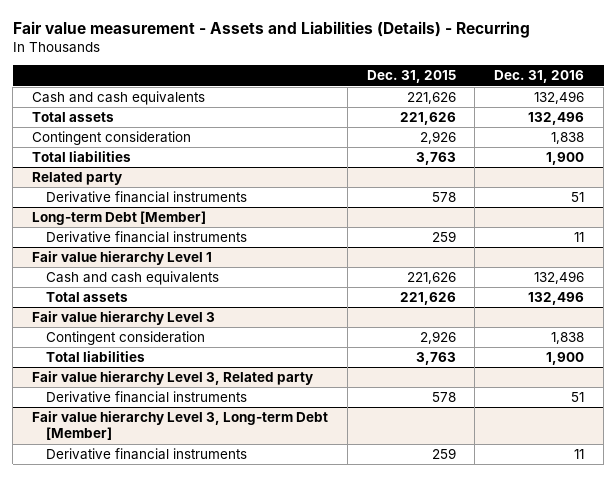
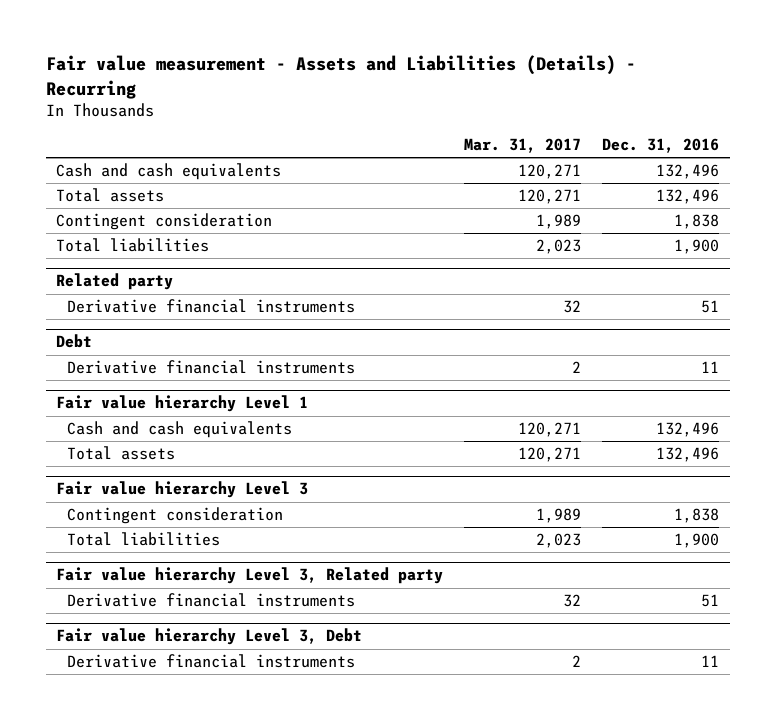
- | Dec. 31, 2015 | Dec. 31, 2016
+ | Mar. 31, 2017 | Dec. 31, 2016
- Long-term Debt [Member]
+ Debt
- Fair value hierarchy Level 3, Long-term Debt [Member]
+ Fair value hierarchy Level 3, Debt

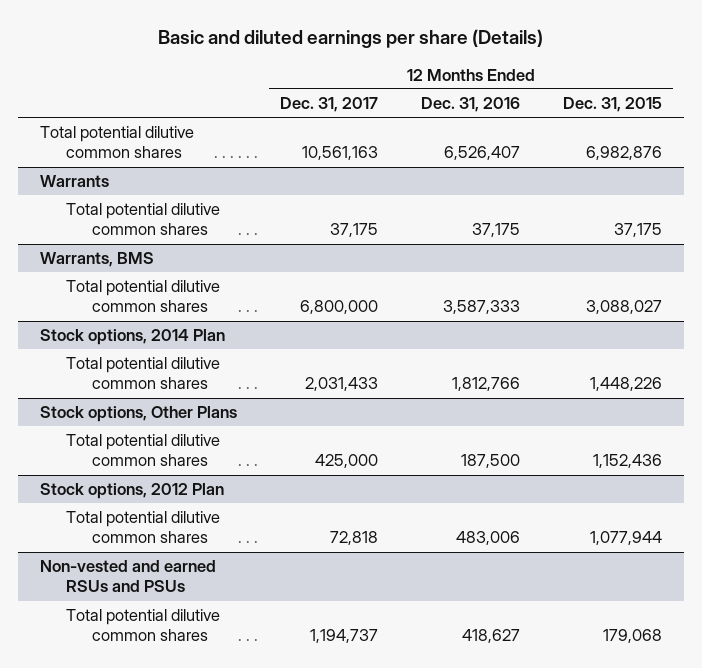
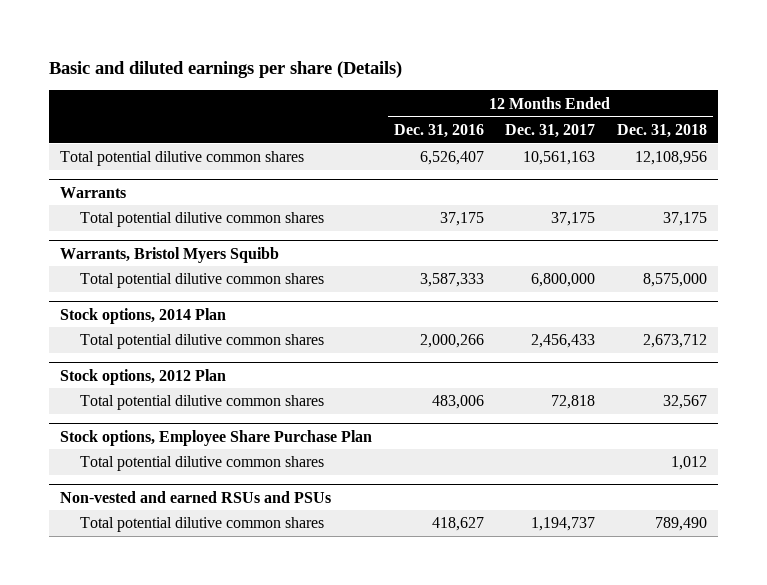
- | 12 Months Ended Dec. 31, 2017 | 12 Months Ended Dec. 31, 2016 | 12 Months Ended Dec. 31, 2015
+ | 12 Months Ended Dec. 31, 2016 | 12 Months Ended Dec. 31, 2017 | 12 Months Ended Dec. 31, 2018
- Warrants, BMS
+ Warrants, Bristol Myers Squibb
@ Stock options, 2014 Plan
- Total potential dilutive common shares | 2,031,433 | 1,812,766 | 1,448,226
- Stock options, Other Plans
- Total potential dilutive common shares | 425,000 | 187,500 | 1,152,436
@ Stock options, 2014 Plan
+ Total potential dilutive common shares | 2,000,266 | 2,456,433 | 2,673,712
+ Stock options, Employee Share Purchase Plan
+ Total potential dilutive common shares | | | 1,012

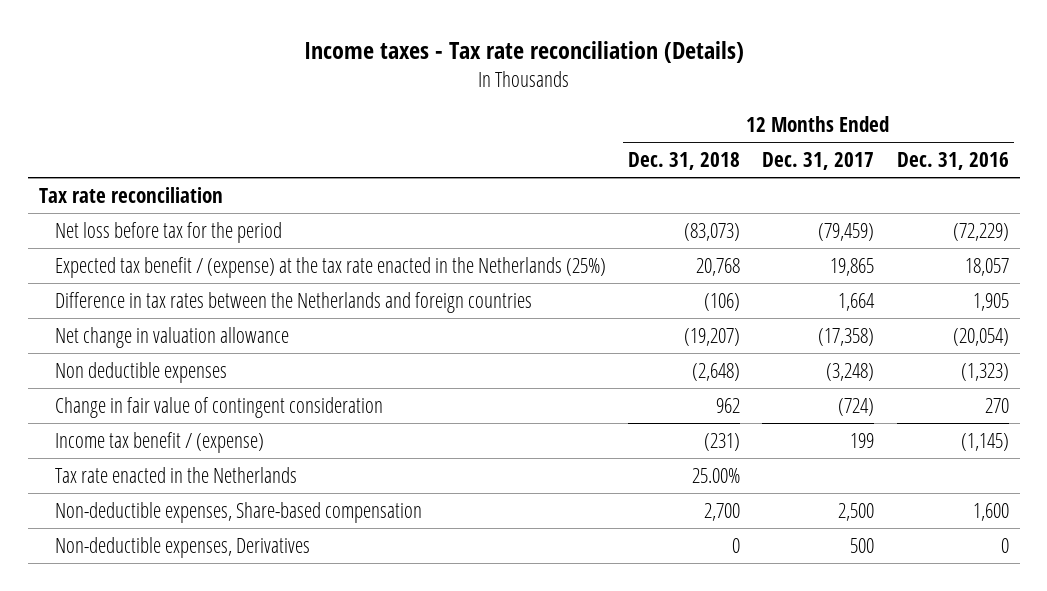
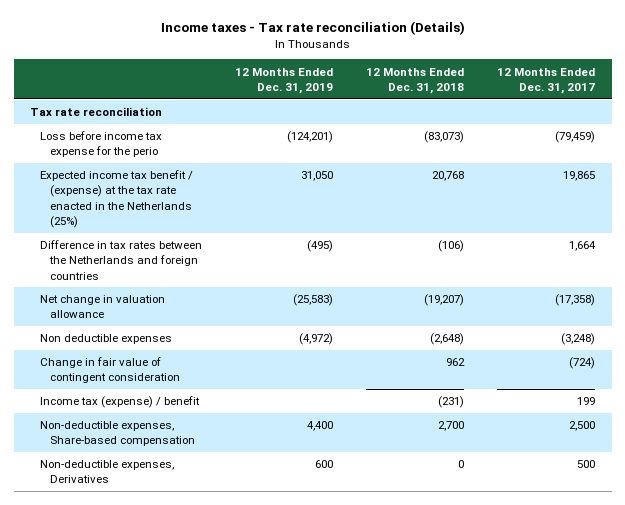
- | 12 Months Ended Dec. 31, 2018 | 12 Months Ended Dec. 31, 2017 | 12 Months Ended Dec. 31, 2016
+ | 12 Months Ended Dec. 31, 2019 | 12 Months Ended Dec. 31, 2018 | 12 Months Ended Dec. 31, 2017
- Net loss before tax for the period | (83,073) | (79,459) | (72,229)
- Expected tax benefit / (expense) at the tax rate enacted in the Netherlands (25%) | 20,768 | 19,865 | 18,057
+ Loss before income tax expense for the perio | (124,201) | (83,073) | (79,459)
+ Expected income tax benefit / (expense) at the tax rate enacted in the Netherlands (25%) | 31,050 | 20,768 | 19,865
- Income tax benefit / (expense) | (231) | 199 | (1,145)
- Tax rate enacted in the Netherlands | 25.00% | |
+ Income tax (expense) / benefit | | (231) | 199

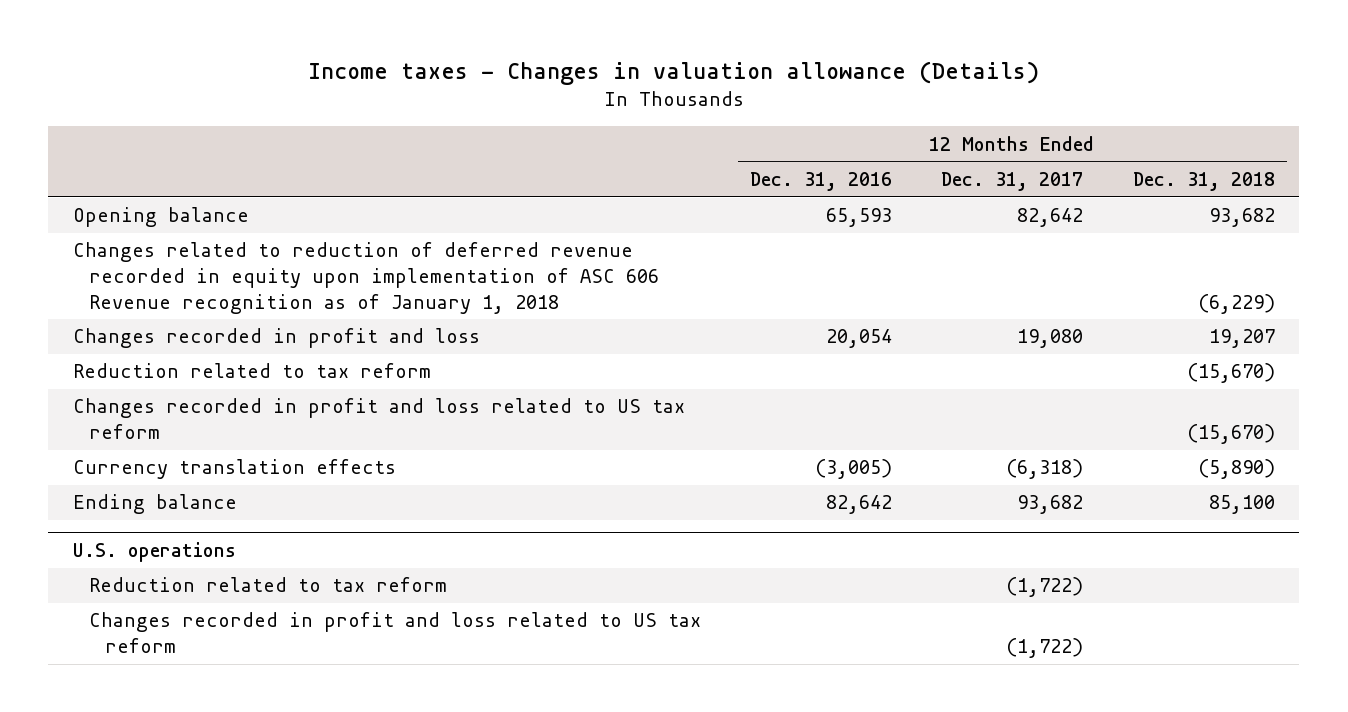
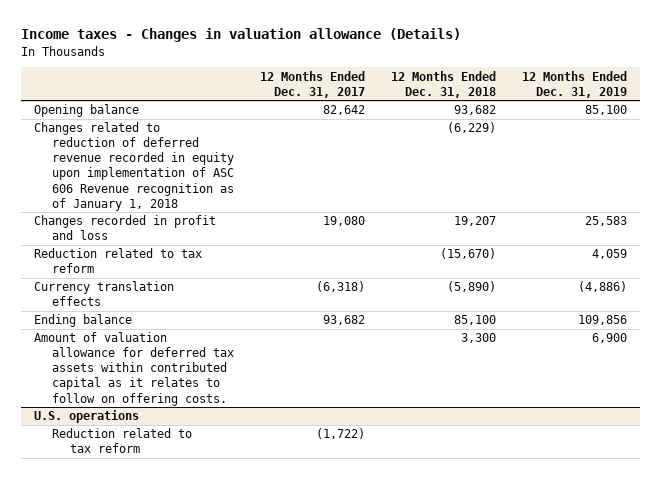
- | 12 Months Ended Dec. 31, 2016 | 12 Months Ended Dec. 31, 2017 | 12 Months Ended Dec. 31, 2018
+ | 12 Months Ended Dec. 31, 2017 | 12 Months Ended Dec. 31, 2018 | 12 Months Ended Dec. 31, 2019
- Changes recorded in profit and loss related to US tax reform | | | (15,670)
+ Amount of valuation allowance for deferred tax assets within contributed capital as it relates to follow on offering costs. | | 3,300 | 6,900
@ U.S. operations
- Changes recorded in profit and loss related to US tax reform | | (1,722) |

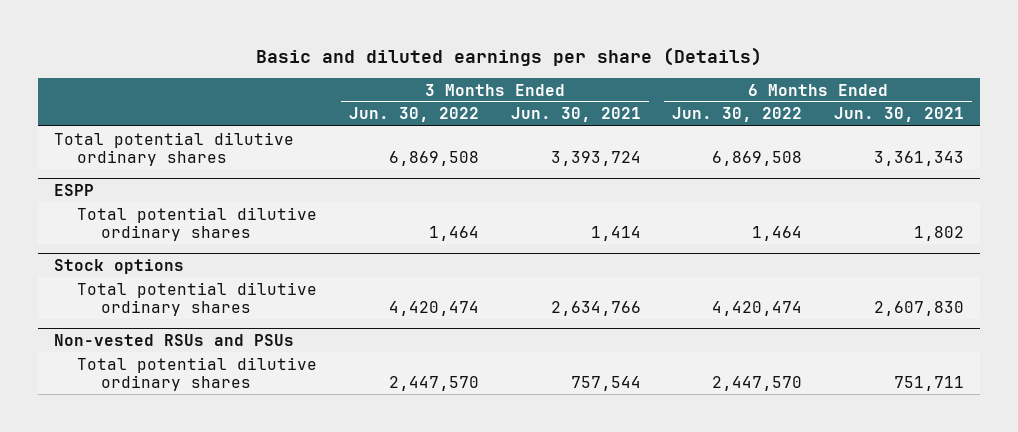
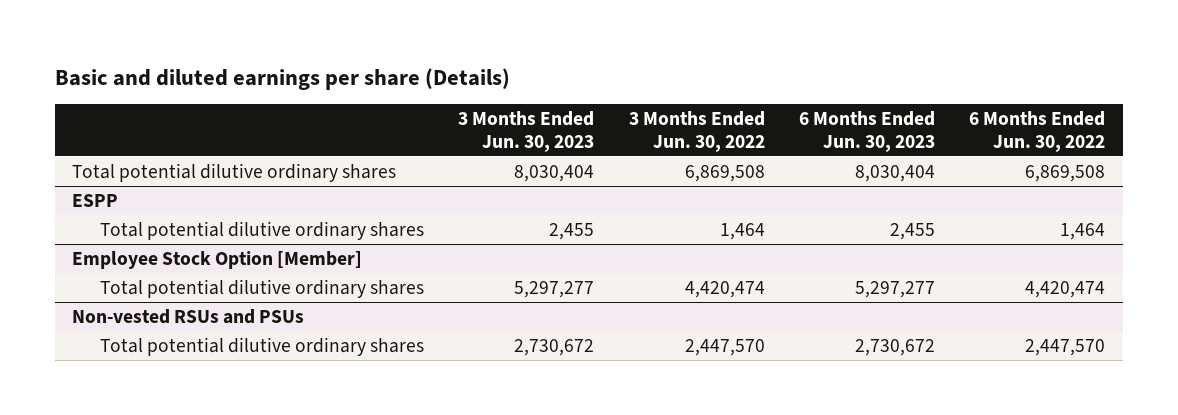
- | 3 Months Ended Jun. 30, 2022 | 3 Months Ended Jun. 30, 2021 | 6 Months Ended Jun. 30, 2022 | 6 Months Ended Jun. 30, 2021
+ | 3 Months Ended Jun. 30, 2023 | 3 Months Ended Jun. 30, 2022 | 6 Months Ended Jun. 30, 2023 | 6 Months Ended Jun. 30, 2022
- Stock options
+ Employee Stock Option [Member]

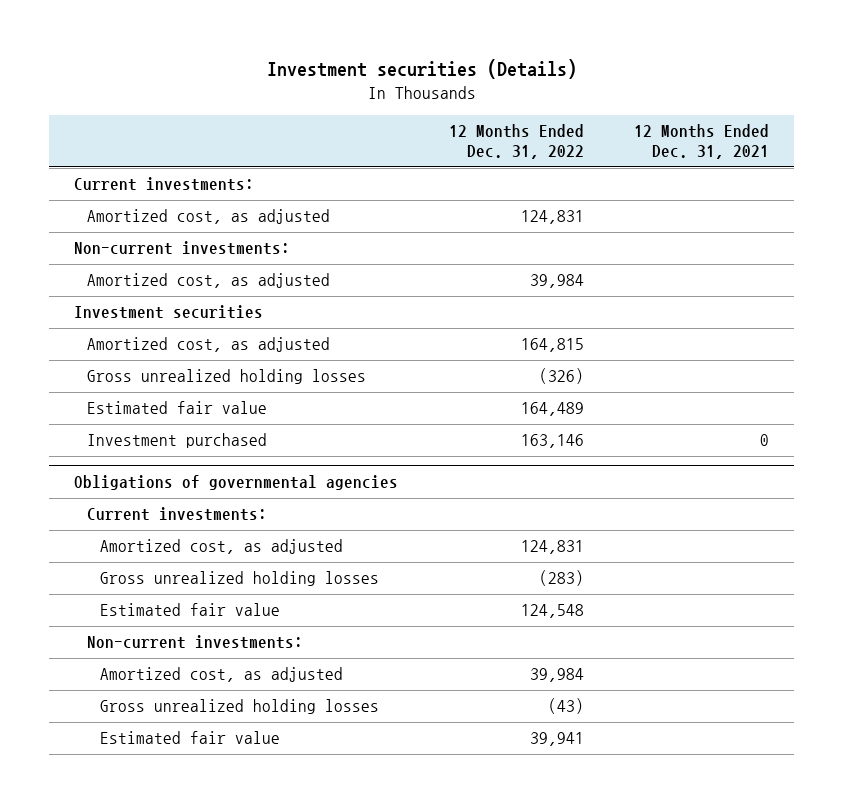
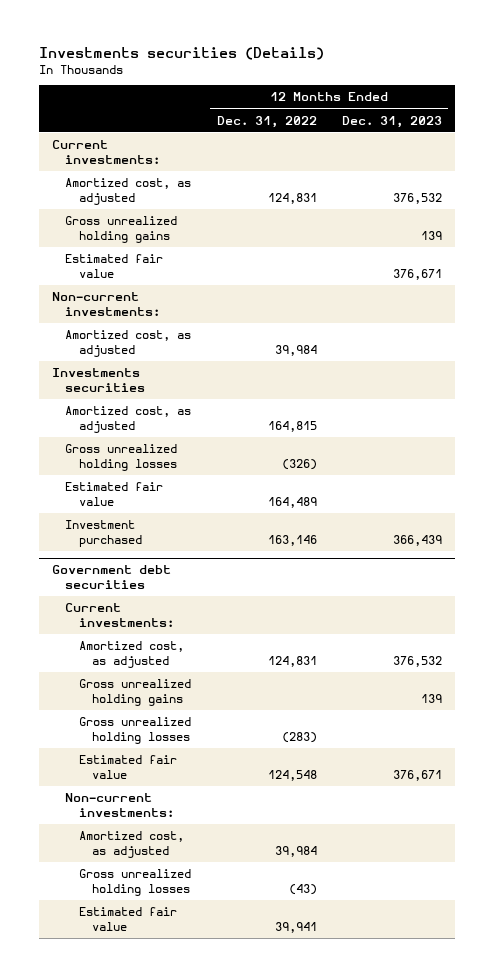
- Investment securities (Details)
+ Investments securities (Details)
- | 12 Months Ended Dec. 31, 2022 | 12 Months Ended Dec. 31, 2021
+ | 12 Months Ended Dec. 31, 2022 | 12 Months Ended Dec. 31, 2023
+ Gross unrealized holding gains | | 139
+ Estimated fair value | | 376,671
- Investment securities
+ Investments securities
- Obligations of governmental agencies
+ Government debt securities
+ Gross unrealized holding gains | | 139

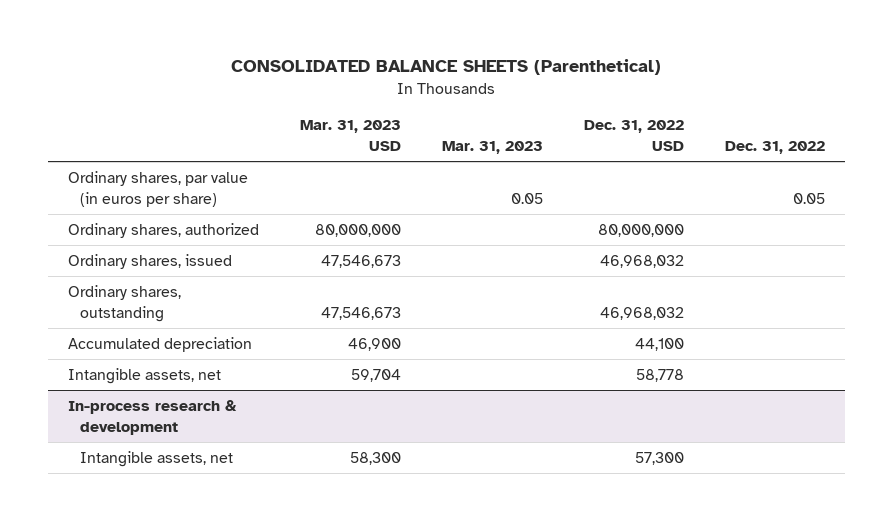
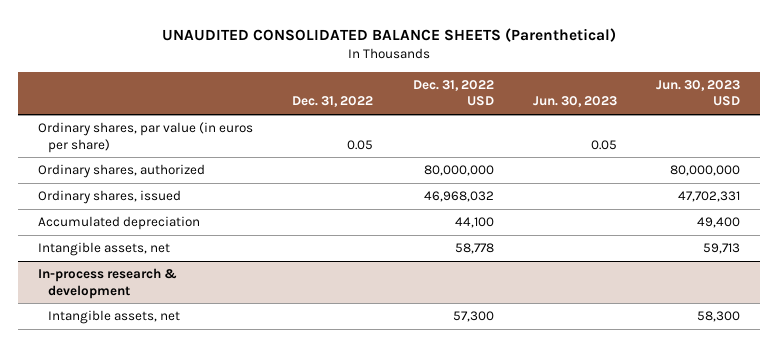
- CONSOLIDATED BALANCE SHEETS (Parenthetical)
+ UNAUDITED CONSOLIDATED BALANCE SHEETS (Parenthetical)
- | Mar. 31, 2023 USD | Mar. 31, 2023 | Dec. 31, 2022 USD | Dec. 31, 2022
+ | Dec. 31, 2022 | Dec. 31, 2022 USD | Jun. 30, 2023 | Jun. 30, 2023 USD
- Ordinary shares, outstanding | 47,546,673 | | 46,968,032 |

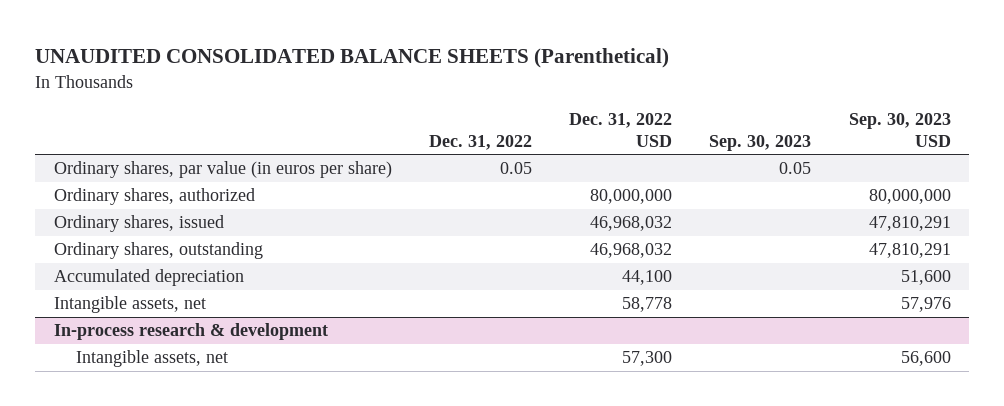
- | Dec. 31, 2022 | Dec. 31, 2022 USD | Jun. 30, 2023 | Jun. 30, 2023 USD
+ | Dec. 31, 2022 | Dec. 31, 2022 USD | Sep. 30, 2023 | Sep. 30, 2023 USD
+ Ordinary shares, outstanding | | 46,968,032 | | 47,810,291

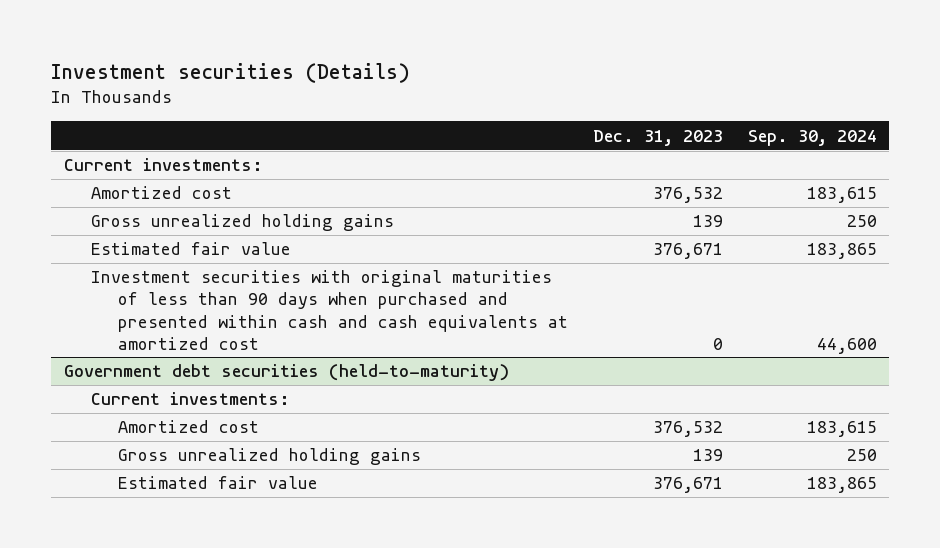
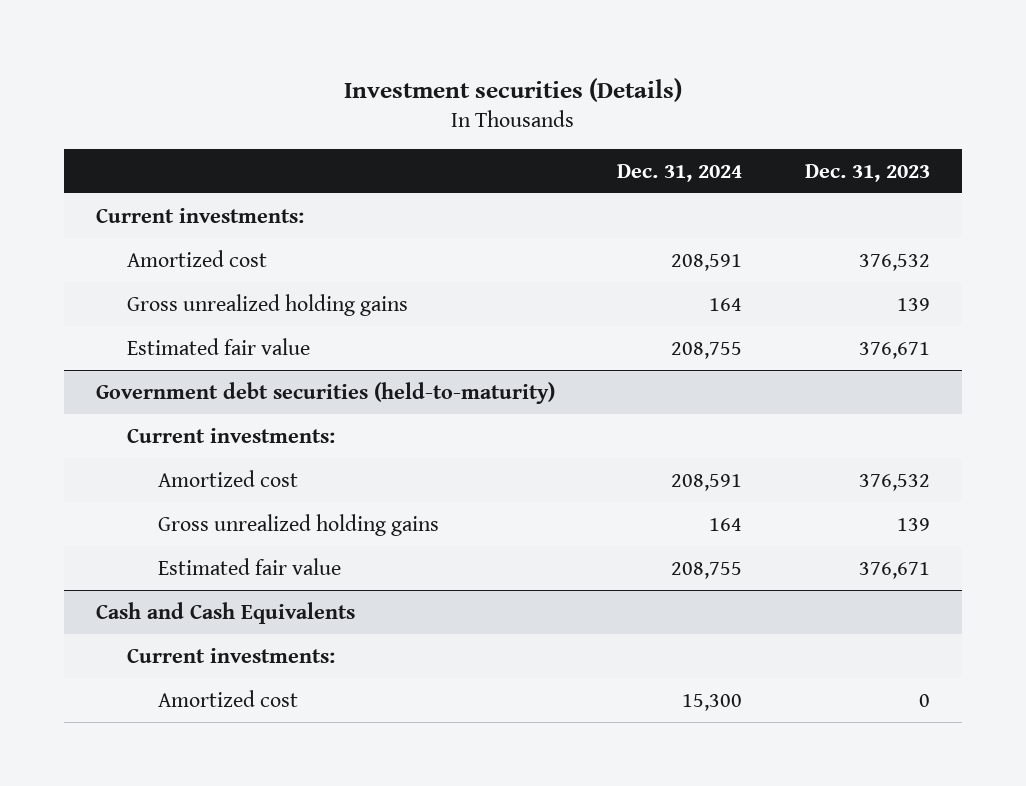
- | Dec. 31, 2023 | Sep. 30, 2024
+ | Dec. 31, 2024 | Dec. 31, 2023
- Investment securities with original maturities of less than 90 days when purchased and presented within cash and cash equivalents at amortized cost | 0 | 44,600
+ Cash and Cash Equivalents
+ Current investments:
+ Amortized cost | 15,300 | 0

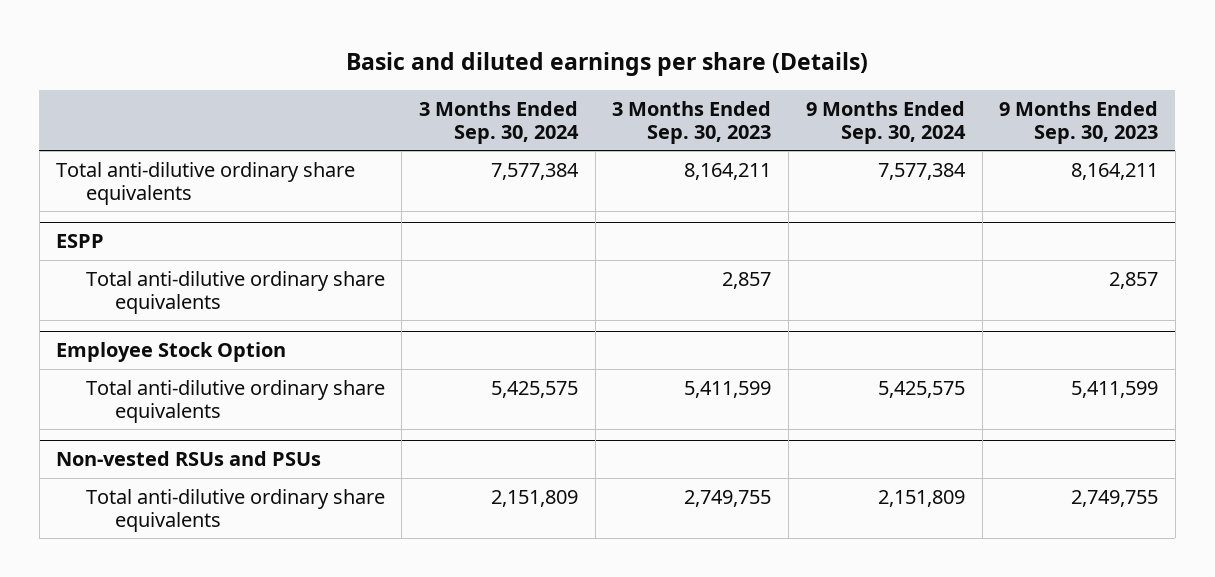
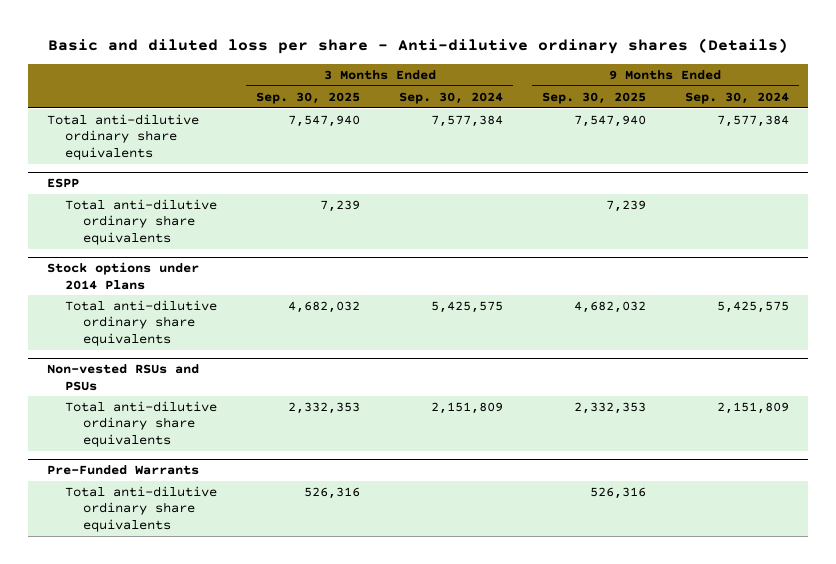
- Basic and diluted earnings per share (Details)
+ Basic and diluted loss per share - Anti-dilutive ordinary shares (Details)
- | 3 Months Ended Sep. 30, 2024 | 3 Months Ended Sep. 30, 2023 | 9 Months Ended Sep. 30, 2024 | 9 Months Ended Sep. 30, 2023
+ | 3 Months Ended Sep. 30, 2025 | 3 Months Ended Sep. 30, 2024 | 9 Months Ended Sep. 30, 2025 | 9 Months Ended Sep. 30, 2024
- Employee Stock Option
+ Stock options under 2014 Plans
+ Pre-Funded Warrants
+ Total anti-dilutive ordinary share equivalents | 526,316 | | 526,316 |

